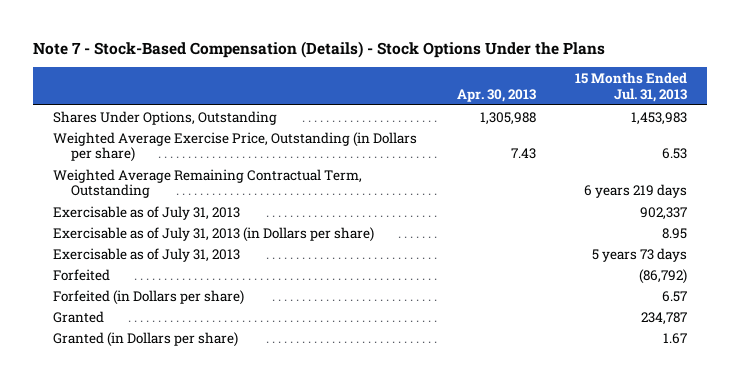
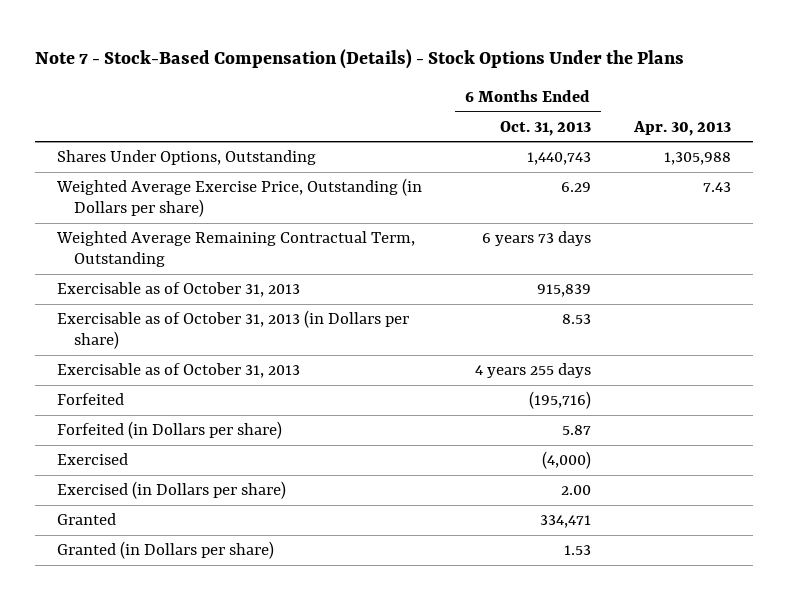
- | Apr. 30, 2013 | 15 Months Ended Jul. 31, 2013
+ | 6 Months Ended Oct. 31, 2013 | Apr. 30, 2013
- Exercisable as of July 31, 2013 | | 902,337
- Exercisable as of July 31, 2013 (in Dollars per share) | | 8.95
- Exercisable as of July 31, 2013 | | 5 years 73 days
+ Exercisable as of October 31, 2013 | 915,839 |
+ Exercisable as of October 31, 2013 (in Dollars per share) | 8.53 |
+ Exercisable as of October 31, 2013 | 4 years 255 days |
+ Exercised | (4,000) |
+ Exercised (in Dollars per share) | 2.00 |

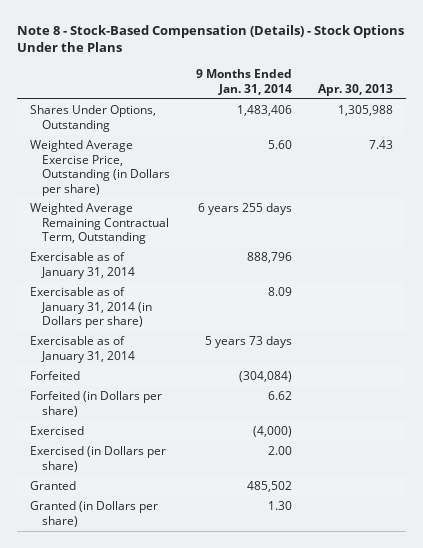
- Note 7 - Stock-Based Compensation (Details) - Stock Options Under the Plans
+ Note 8 - Stock-Based Compensation (Details) - Stock Options Under the Plans
- | 6 Months Ended Oct. 31, 2013 | Apr. 30, 2013
+ | 9 Months Ended Jan. 31, 2014 | Apr. 30, 2013
- Exercisable as of October 31, 2013 | 915,839 |
- Exercisable as of October 31, 2013 (in Dollars per share) | 8.53 |
- Exercisable as of October 31, 2013 | 4 years 255 days |
+ Exercisable as of January 31, 2014 | 888,796 |
+ Exercisable as of January 31, 2014 (in Dollars per share) | 8.09 |
+ Exercisable as of January 31, 2014 | 5 years 73 days |

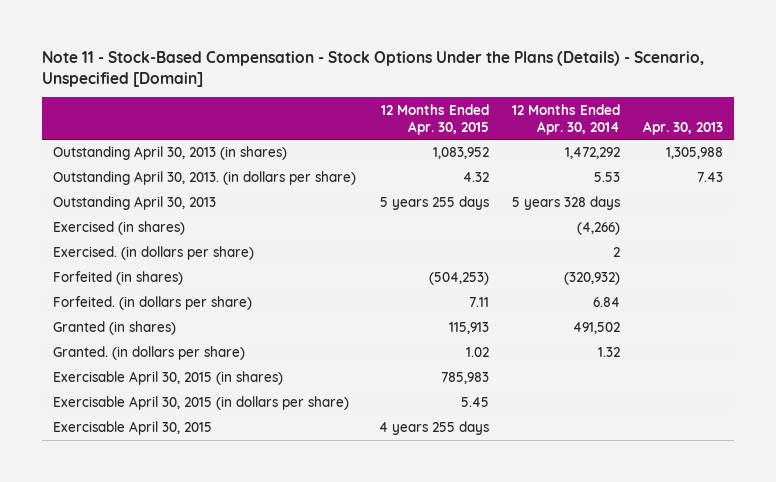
- Note 8 - Stock-Based Compensation (Details) - Stock Options Under the Plans
+ Note 11 - Stock-Based Compensation - Stock Options Under the Plans (Details) - Scenario, Unspecified [Domain]
- | 9 Months Ended Jan. 31, 2014 | Apr. 30, 2013
+ | 12 Months Ended Apr. 30, 2015 | 12 Months Ended Apr. 30, 2014 | Apr. 30, 2013
- Shares Under Options, Outstanding | 1,483,406 | 1,305,988
- Weighted Average Exercise Price, Outstanding (in Dollars per share) | 5.60 | 7.43
- Weighted Average Remaining Contractual Term, Outstanding | 6 years 255 days |
- Exercisable as of January 31, 2014 | 888,796 |
- Exercisable as of January 31, 2014 (in Dollars per share) | 8.09 |
- Exercisable as of January 31, 2014 | 5 years 73 days |
- Forfeited | (304,084) |
- Forfeited (in Dollars per share) | 6.62 |
- Exercised | (4,000) |
- Exercised (in Dollars per share) | 2.00 |
- Granted | 485,502 |
- Granted (in Dollars per share) | 1.30 |
+ Outstanding April 30, 2013 (in shares) | 1,083,952 | 1,472,292 | 1,305,988
+ Outstanding April 30, 2013. (in dollars per share) | 4.32 | 5.53 | 7.43
+ Outstanding April 30, 2013 | 5 years 255 days | 5 years 328 days |
+ Exercised (in shares) | | (4,266) |
+ Exercised. (in dollars per share) | | 2 |
+ Forfeited (in shares) | (504,253) | (320,932) |
+ Forfeited. (in dollars per share) | 7.11 | 6.84 |
+ Granted (in shares) | 115,913 | 491,502 |
+ Granted. (in dollars per share) | 1.02 | 1.32 |
+ Exercisable April 30, 2015 (in shares) | 785,983 | |
+ Exercisable April 30, 2015 (in dollars per share) | 5.45 | |
+ Exercisable April 30, 2015 | 4 years 255 days | |

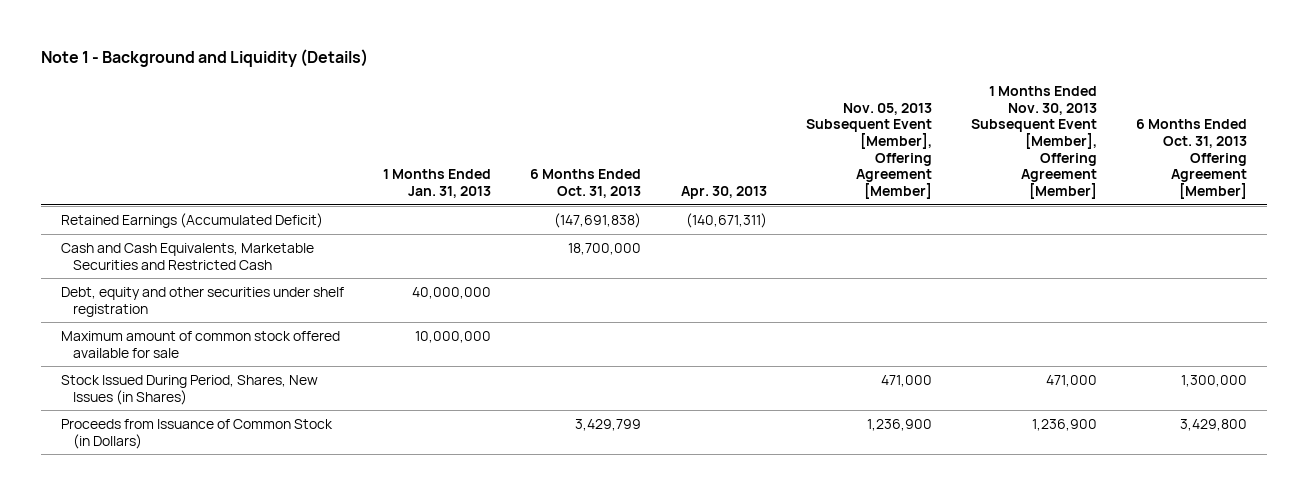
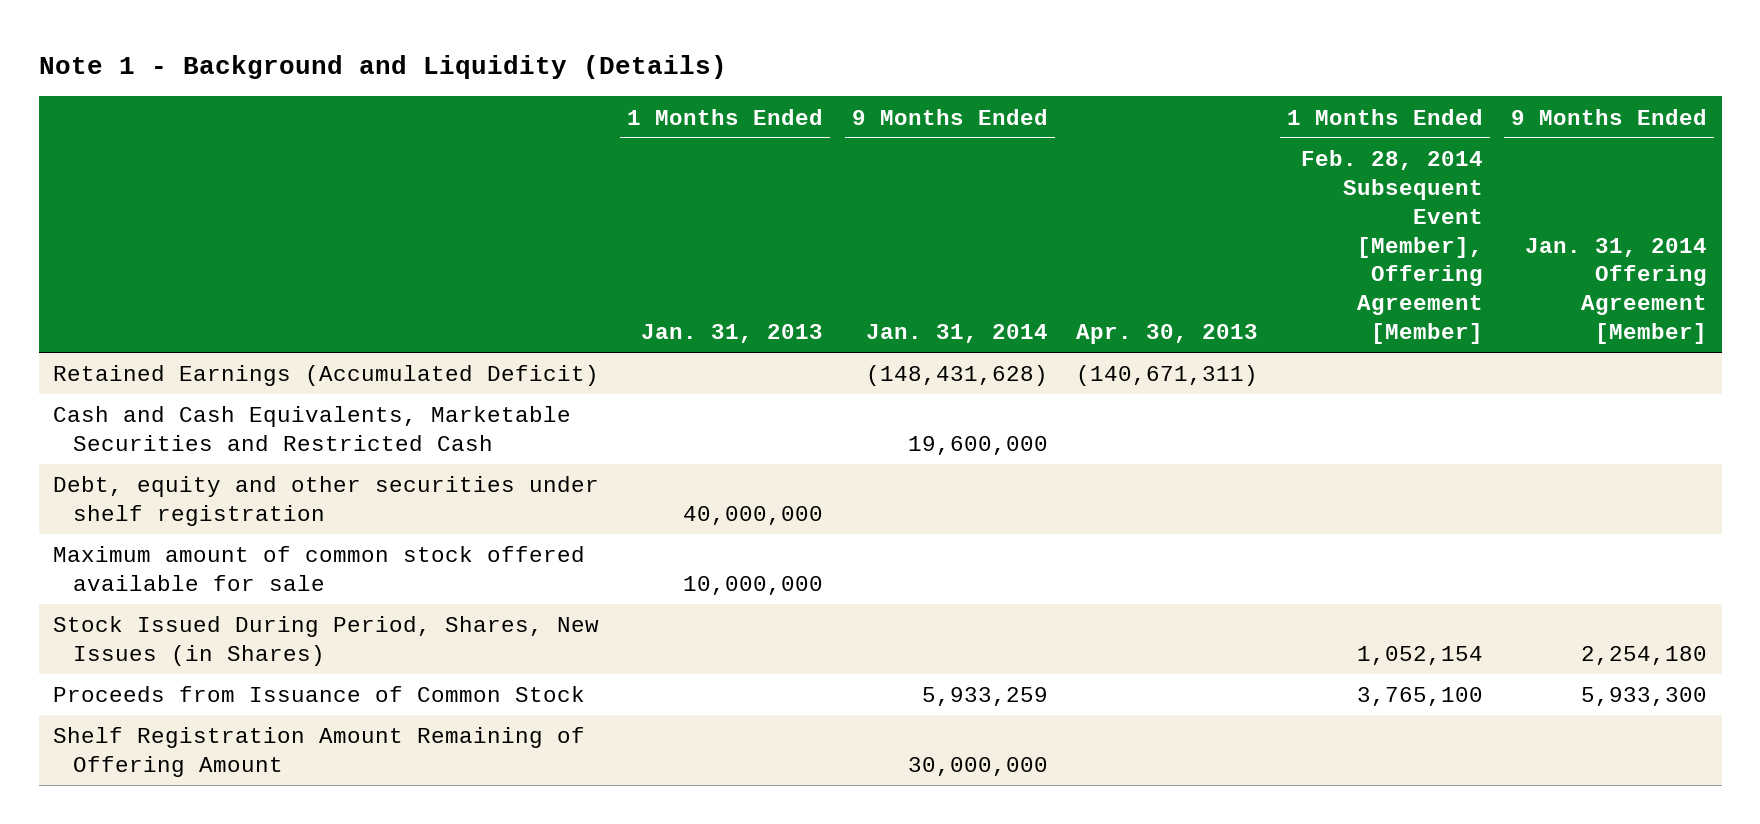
- | 1 Months Ended Jan. 31, 2013 | 6 Months Ended Oct. 31, 2013 | Apr. 30, 2013 | Nov. 05, 2013 Subsequent Event [Member], Offering Agreement [Member] | 1 Months Ended Nov. 30, 2013 Subsequent Event [Member], Offering Agreement [Member] | 6 Months Ended Oct. 31, 2013 Offering Agreement [Member]
+ | 1 Months Ended Jan. 31, 2013 | 9 Months Ended Jan. 31, 2014 | Apr. 30, 2013 | 1 Months Ended Feb. 28, 2014 Subsequent Event [Member], Offering Agreement [Member] | 9 Months Ended Jan. 31, 2014 Offering Agreement [Member]
- Proceeds from Issuance of Common Stock (in Dollars) | | 3,429,799 | | 1,236,900 | 1,236,900 | 3,429,800
+ Proceeds from Issuance of Common Stock | | 5,933,259 | | 3,765,100 | 5,933,300
+ Shelf Registration Amount Remaining of Offering Amount | | 30,000,000 | | |

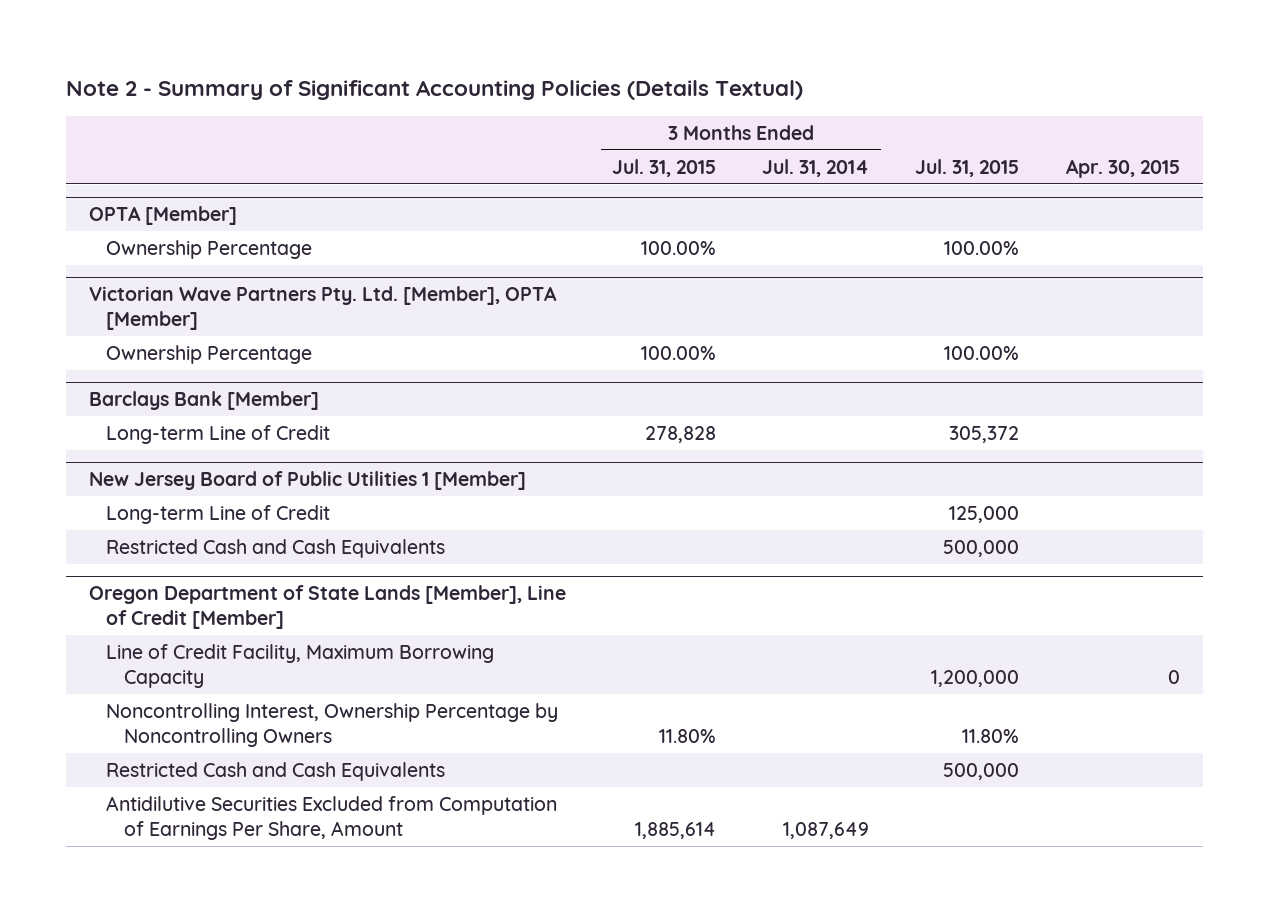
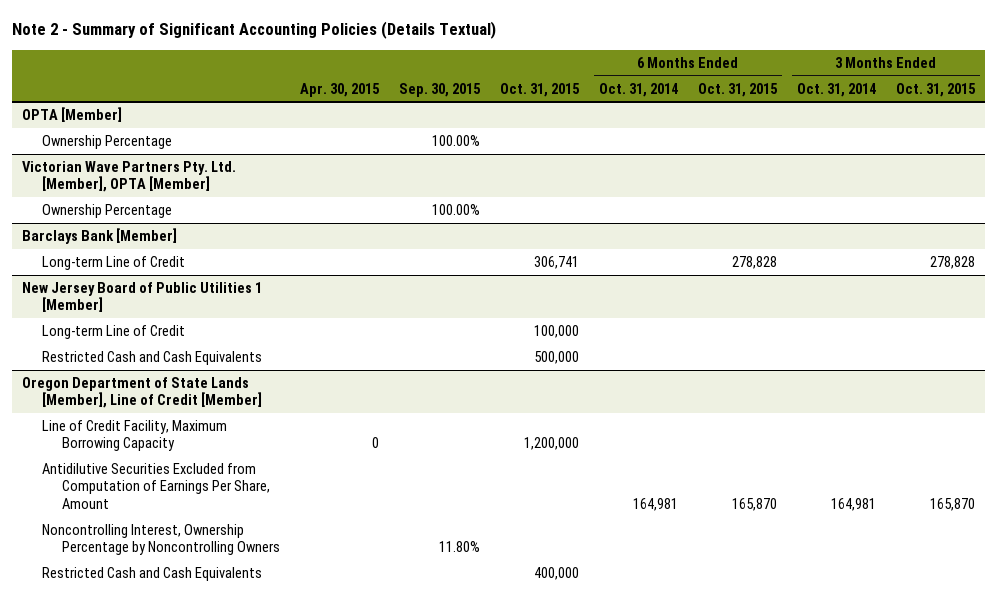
- | 3 Months Ended Jul. 31, 2015 | 3 Months Ended Jul. 31, 2014 | Jul. 31, 2015 | Apr. 30, 2015
+ | Apr. 30, 2015 | Sep. 30, 2015 | Oct. 31, 2015 | 6 Months Ended Oct. 31, 2014 | 6 Months Ended Oct. 31, 2015 | 3 Months Ended Oct. 31, 2014 | 3 Months Ended Oct. 31, 2015
@ Oregon Department of State Lands [Member], Line of Credit [Member]
moved up: Antidilutive Securities Excluded from Computation of Earnings Per Share, Amount | | | | 164,981 | 165,870 | 164,981 | 165,870

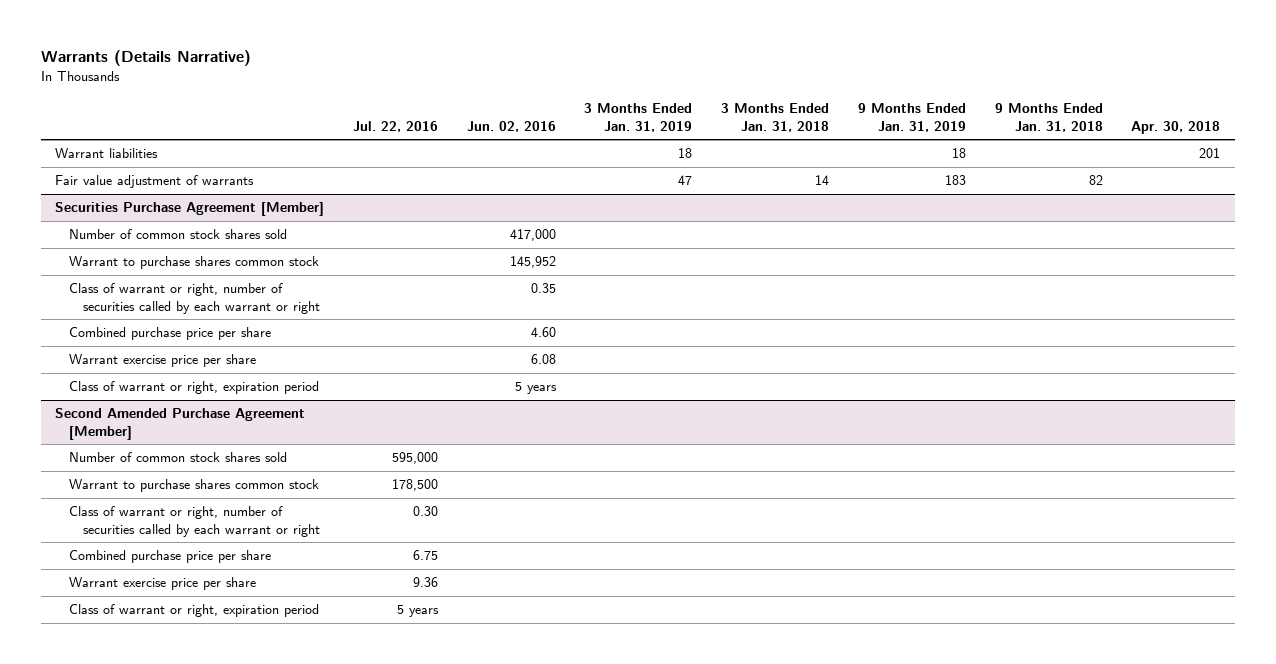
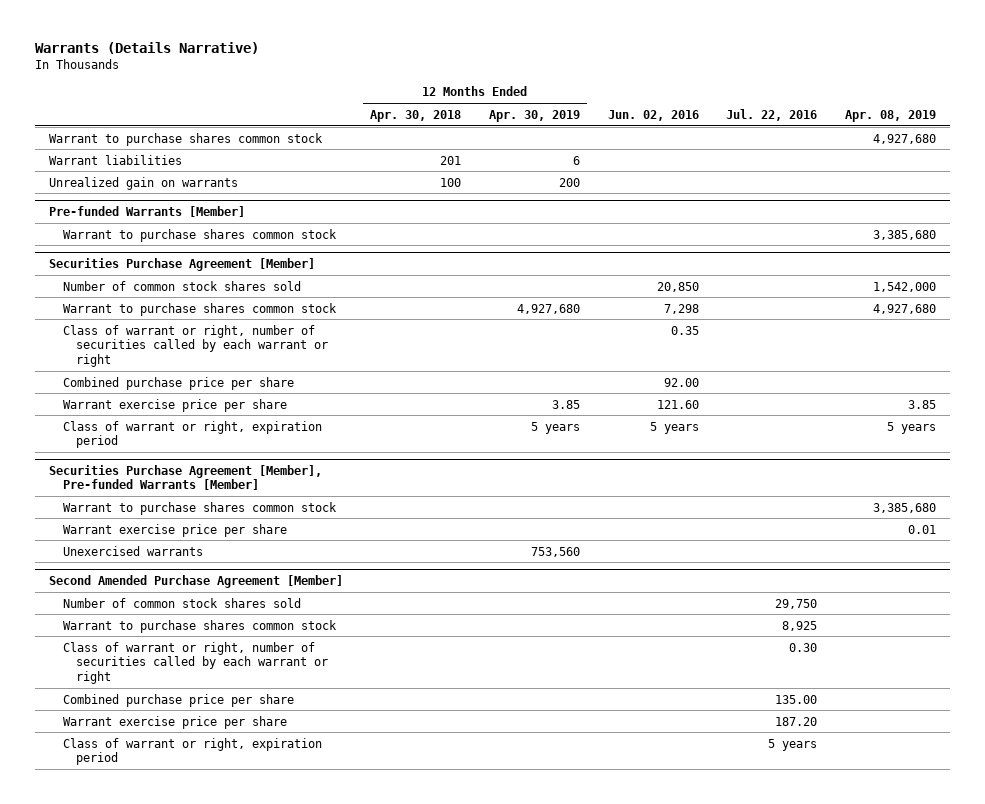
- | Jul. 22, 2016 | Jun. 02, 2016 | 3 Months Ended Jan. 31, 2019 | 3 Months Ended Jan. 31, 2018 | 9 Months Ended Jan. 31, 2019 | 9 Months Ended Jan. 31, 2018 | Apr. 30, 2018
+ | 12 Months Ended Apr. 30, 2018 | 12 Months Ended Apr. 30, 2019 | Jun. 02, 2016 | Jul. 22, 2016 | Apr. 08, 2019
+ Warrant to purchase shares common stock | | | | | 4,927,680
- Fair value adjustment of warrants | | | 47 | 14 | 183 | 82 |
+ Unrealized gain on warrants | 100 | 200 | | |
+ Pre-funded Warrants [Member]
+ Warrant to purchase shares common stock | | | | | 3,385,680
@ Securities Purchase Agreement [Member]
- Number of common stock shares sold | | 417,000 | | | | |
- Warrant to purchase shares common stock | | 145,952 | | | | |
+ Number of common stock shares sold | | | 20,850 | | 1,542,000
+ Warrant to purchase shares common stock | | 4,927,680 | 7,298 | | 4,927,680
- Combined purchase price per share | | 4.60 | | | | |
- Warrant exercise price per share | | 6.08 | | | | |
+ Combined purchase price per share | | | 92.00 | |
+ Warrant exercise price per share | | 3.85 | 121.60 | | 3.85
+ Securities Purchase Agreement [Member], Pre-funded Warrants [Member]
+ Warrant to purchase shares common stock | | | | | 3,385,680
+ Warrant exercise price per share | | | | | 0.01
+ Unexercised warrants | | 753,560 | | |
@ Second Amended Purchase Agreement [Member]
- Number of common stock shares sold | 595,000 | | | | | |
- Warrant to purchase shares common stock | 178,500 | | | | | |
+ Number of common stock shares sold | | | | 29,750 |
+ Warrant to purchase shares common stock | | | | 8,925 |
- Combined purchase price per share | 6.75 | | | | | |
- Warrant exercise price per share | 9.36 | | | | | |
+ Combined purchase price per share | | | | 135.00 |
+ Warrant exercise price per share | | | | 187.20 |

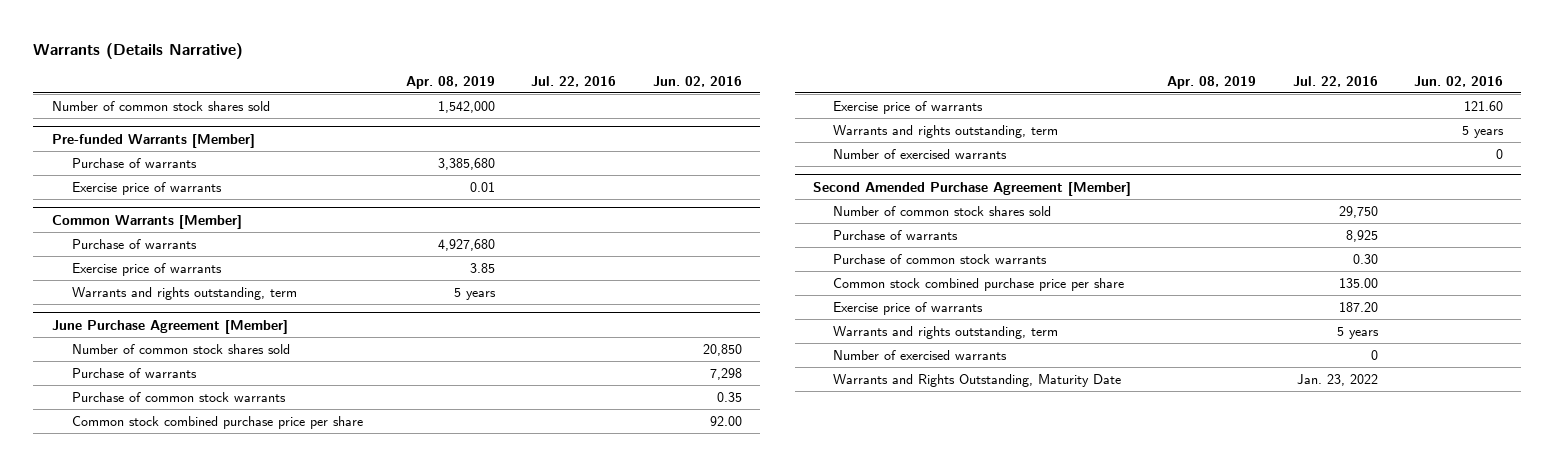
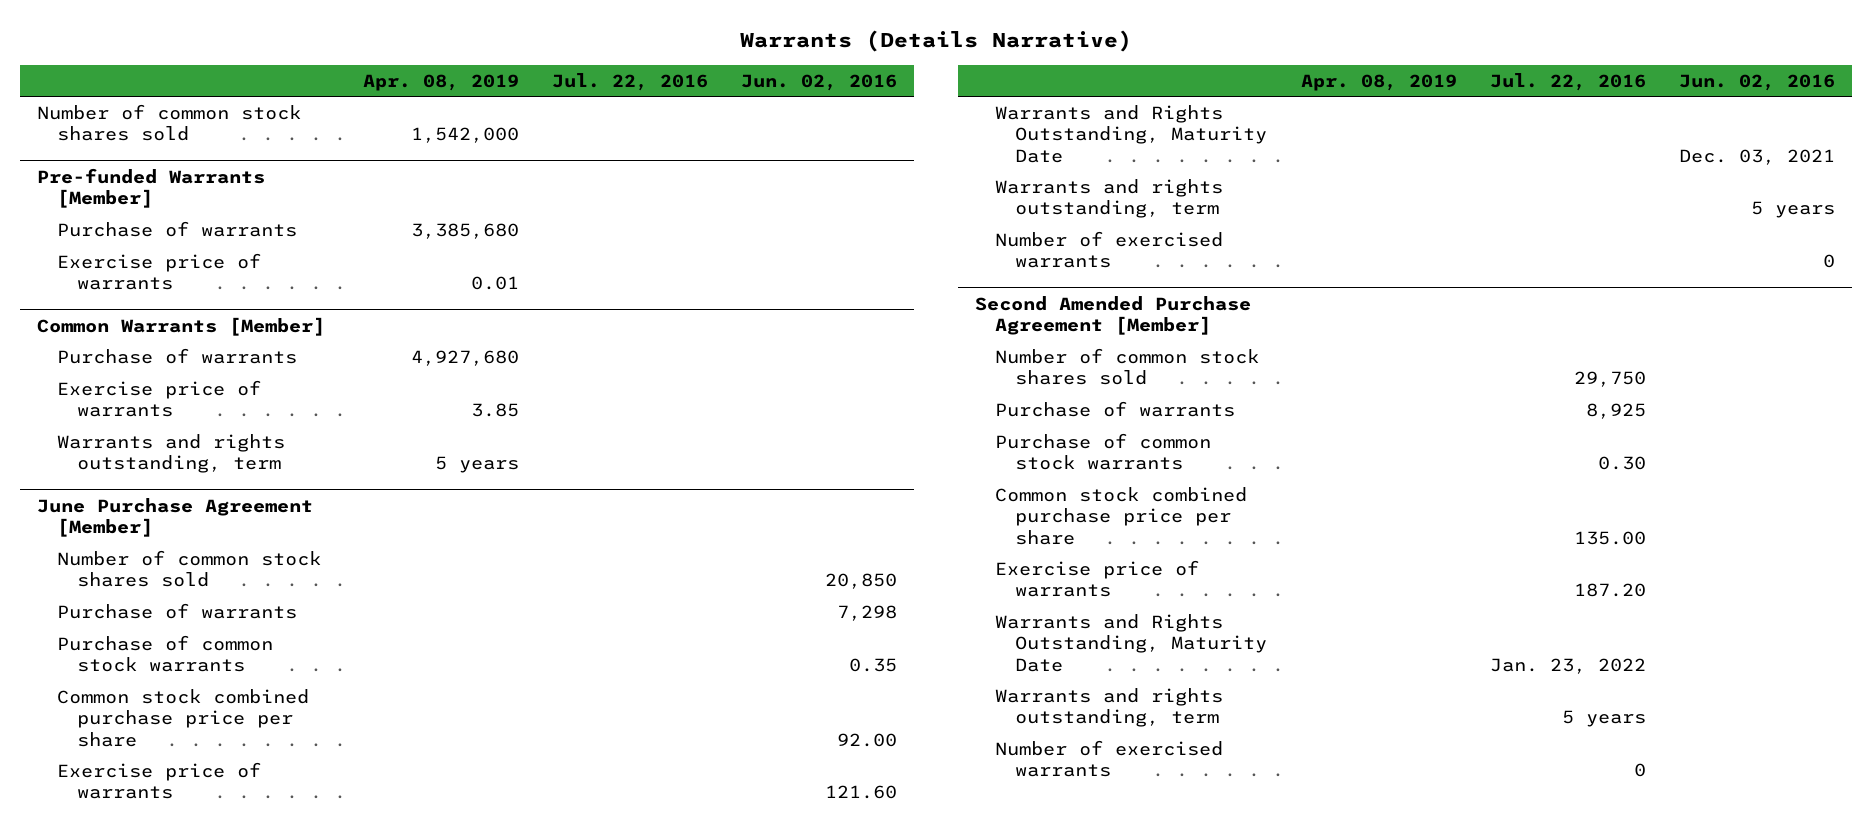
@ June Purchase Agreement [Member]
+ Warrants and Rights Outstanding, Maturity Date | | | Dec. 03, 2021
@ Second Amended Purchase Agreement [Member]
moved up: Warrants and Rights Outstanding, Maturity Date | | Jan. 23, 2022 |

